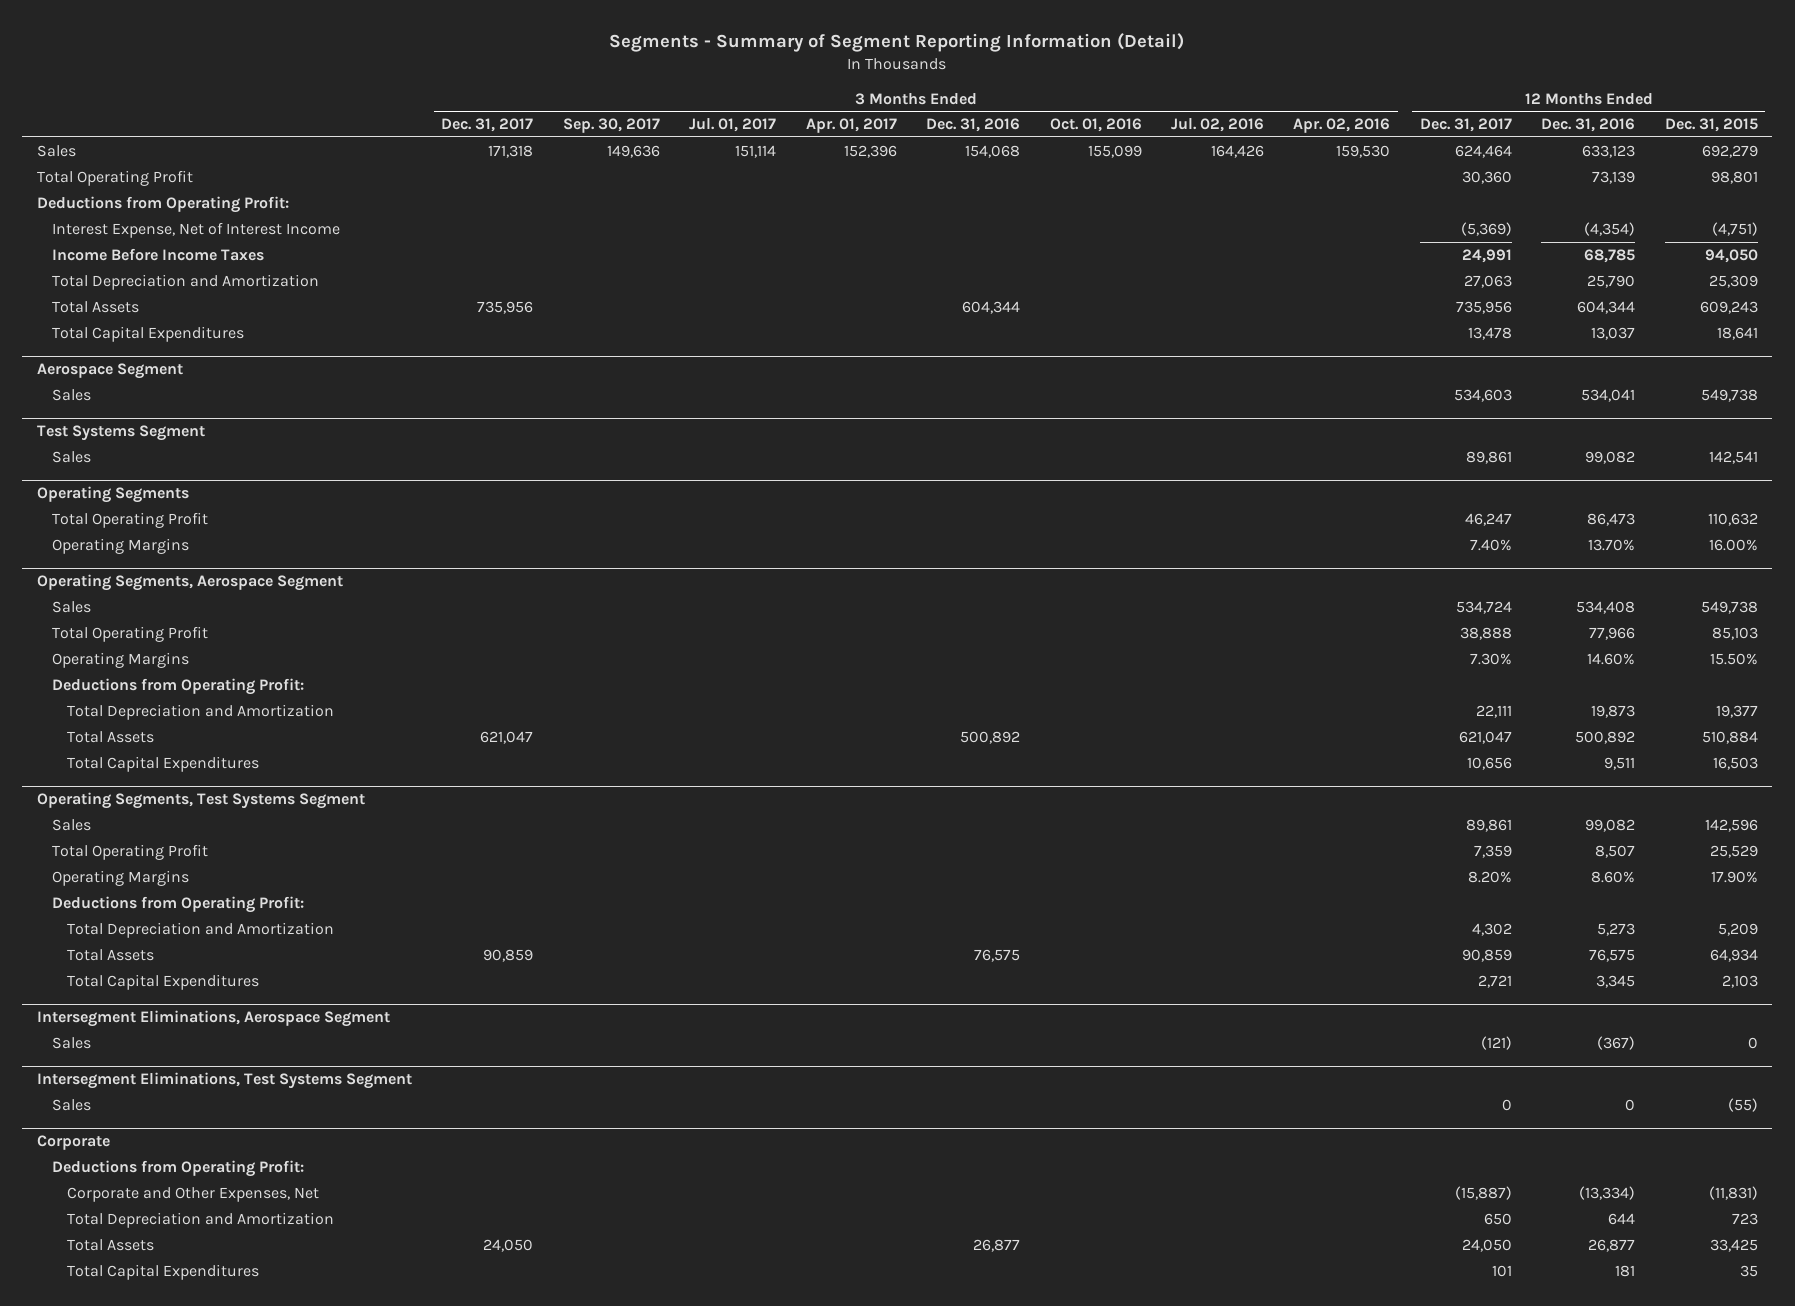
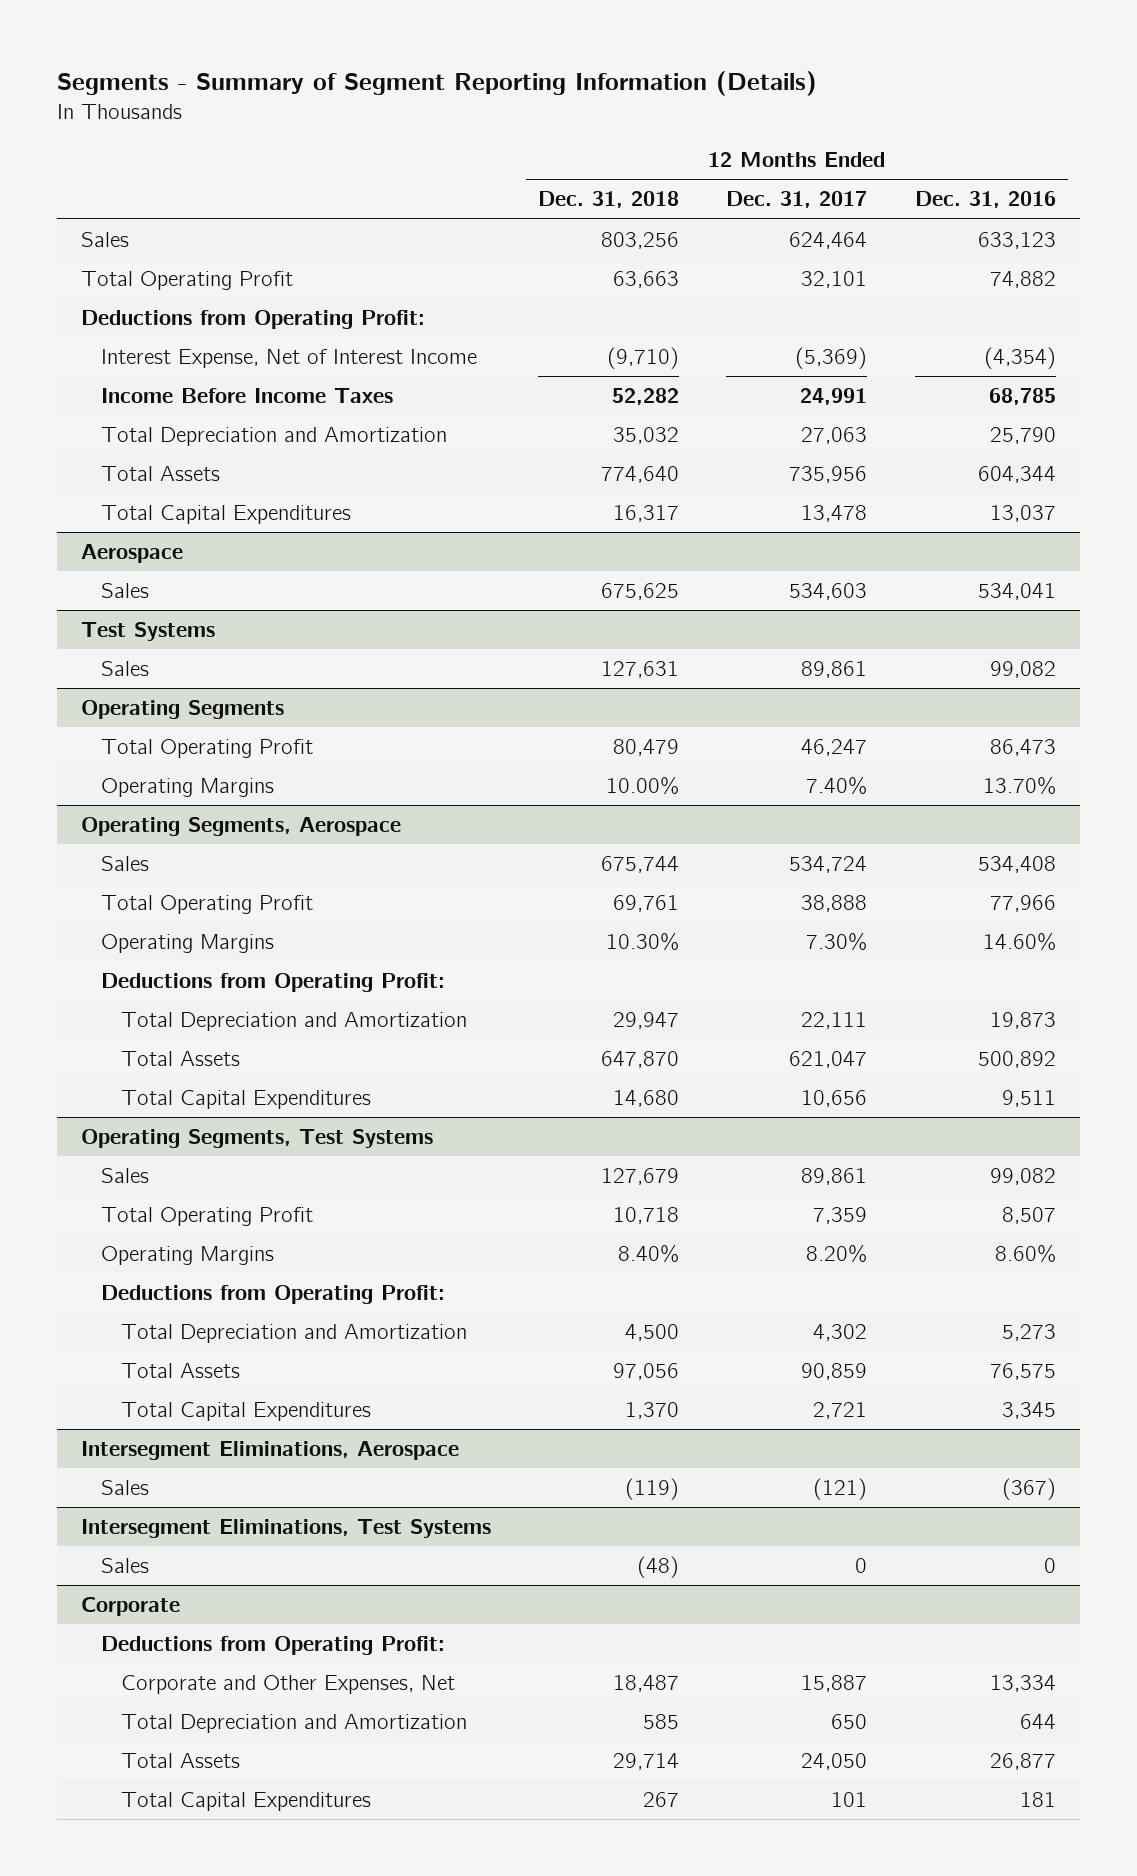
- Segments - Summary of Segment Reporting Information (Detail)
+ Segments - Summary of Segment Reporting Information (Details)
- | 3 Months Ended Dec. 31, 2017 | 3 Months Ended Sep. 30, 2017 | 3 Months Ended Jul. 01, 2017 | 3 Months Ended Apr. 01, 2017 | 3 Months Ended Dec. 31, 2016 | 3 Months Ended Oct. 01, 2016 | 3 Months Ended Jul. 02, 2016 | 3 Months Ended Apr. 02, 2016 | 12 Months Ended Dec. 31, 2017 | 12 Months Ended Dec. 31, 2016 | 12 Months Ended Dec. 31, 2015
+ | 12 Months Ended Dec. 31, 2018 | 12 Months Ended Dec. 31, 2017 | 12 Months Ended Dec. 31, 2016
- Total Operating Profit | | | | | | | | | 30,360 | 73,139 | 98,801
+ Total Operating Profit | 63,663 | 32,101 | 74,882
- Aerospace Segment
+ Aerospace
- Test Systems Segment
+ Test Systems
- Operating Segments, Aerospace Segment
+ Operating Segments, Aerospace
- Operating Segments, Test Systems Segment
+ Operating Segments, Test Systems
- Intersegment Eliminations, Aerospace Segment
+ Intersegment Eliminations, Aerospace
- Intersegment Eliminations, Test Systems Segment
+ Intersegment Eliminations, Test Systems
@ Corporate
- Corporate and Other Expenses, Net | | | | | | | | | (15,887) | (13,334) | (11,831)
+ Corporate and Other Expenses, Net | 18,487 | 15,887 | 13,334

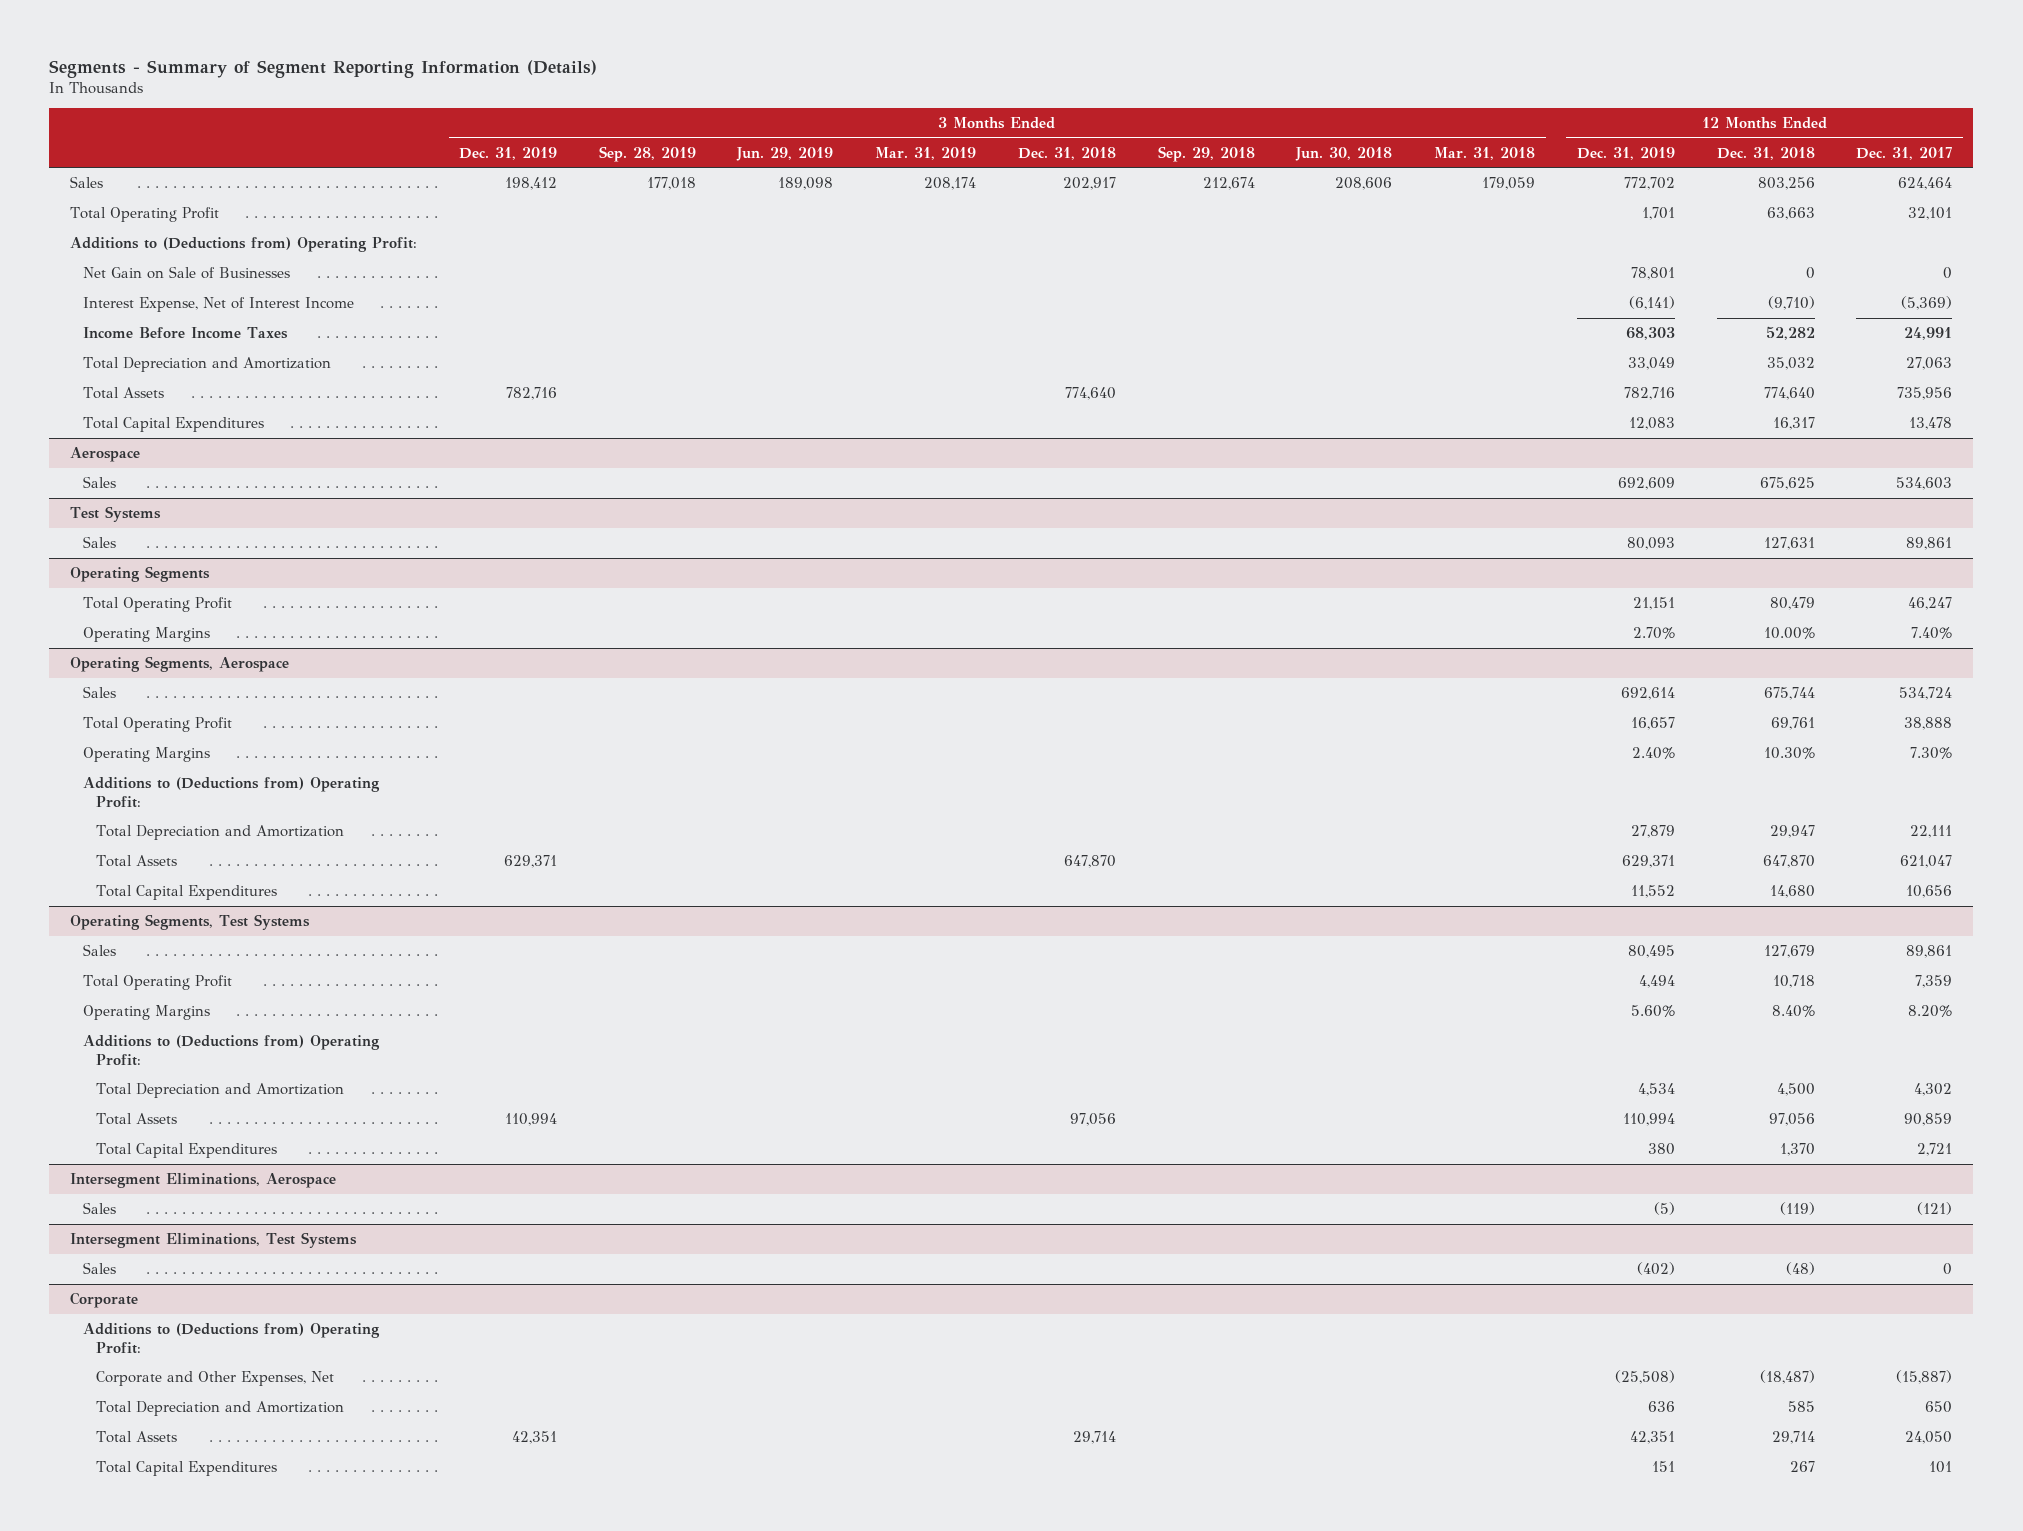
- | 12 Months Ended Dec. 31, 2018 | 12 Months Ended Dec. 31, 2017 | 12 Months Ended Dec. 31, 2016
+ | 3 Months Ended Dec. 31, 2019 | 3 Months Ended Sep. 28, 2019 | 3 Months Ended Jun. 29, 2019 | 3 Months Ended Mar. 31, 2019 | 3 Months Ended Dec. 31, 2018 | 3 Months Ended Sep. 29, 2018 | 3 Months Ended Jun. 30, 2018 | 3 Months Ended Mar. 31, 2018 | 12 Months Ended Dec. 31, 2019 | 12 Months Ended Dec. 31, 2018 | 12 Months Ended Dec. 31, 2017
- Deductions from Operating Profit:
+ Additions to (Deductions from) Operating Profit:
+ Net Gain on Sale of Businesses | | | | | | | | | 78,801 | 0 | 0
@ Operating Segments, Aerospace
- Deductions from Operating Profit:
+ Additions to (Deductions from) Operating Profit:
@ Operating Segments, Test Systems
- Deductions from Operating Profit:
+ Additions to (Deductions from) Operating Profit:
@ Corporate
- Deductions from Operating Profit:
- Corporate and Other Expenses, Net | 18,487 | 15,887 | 13,334
+ Additions to (Deductions from) Operating Profit:
+ Corporate and Other Expenses, Net | | | | | | | | | (25,508) | (18,487) | (15,887)

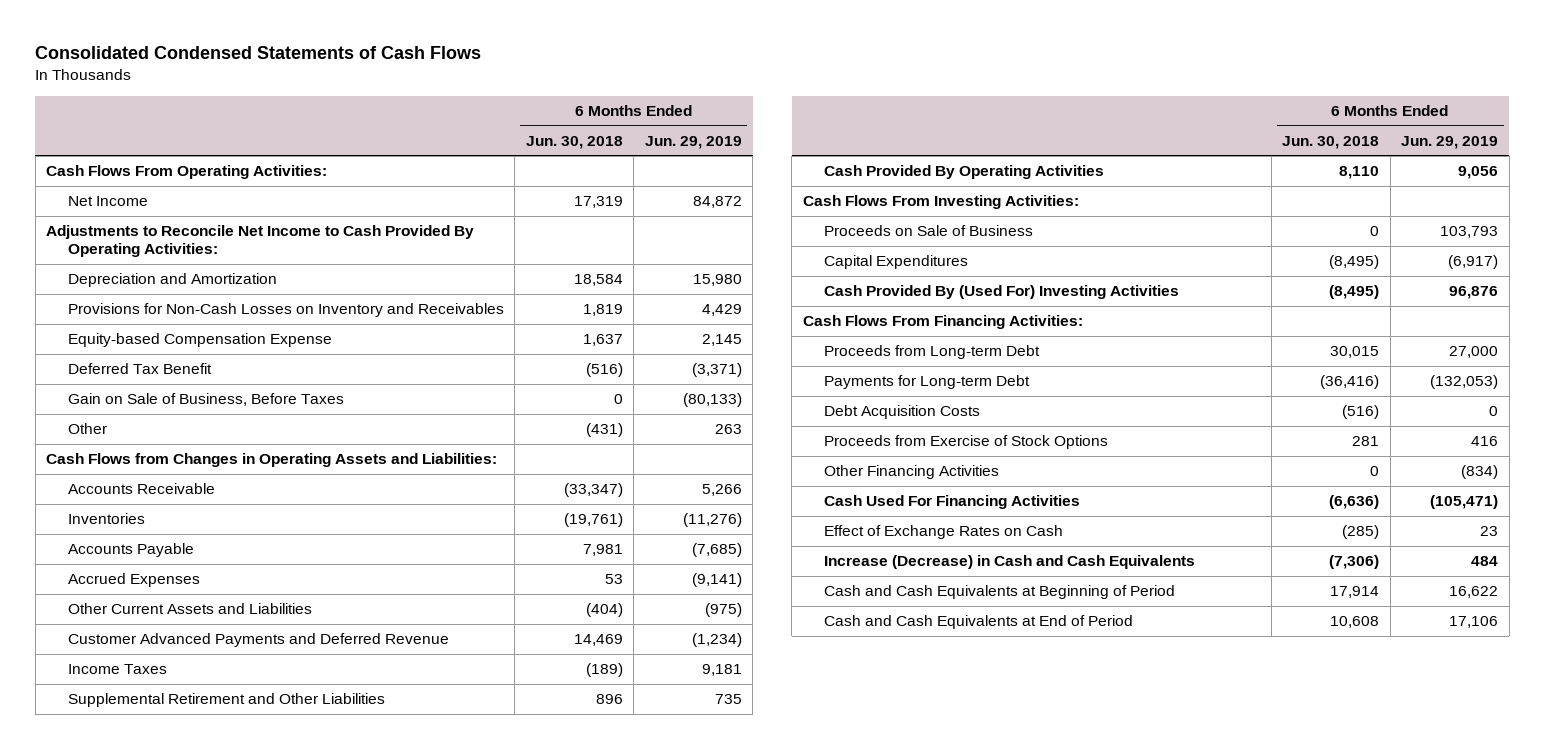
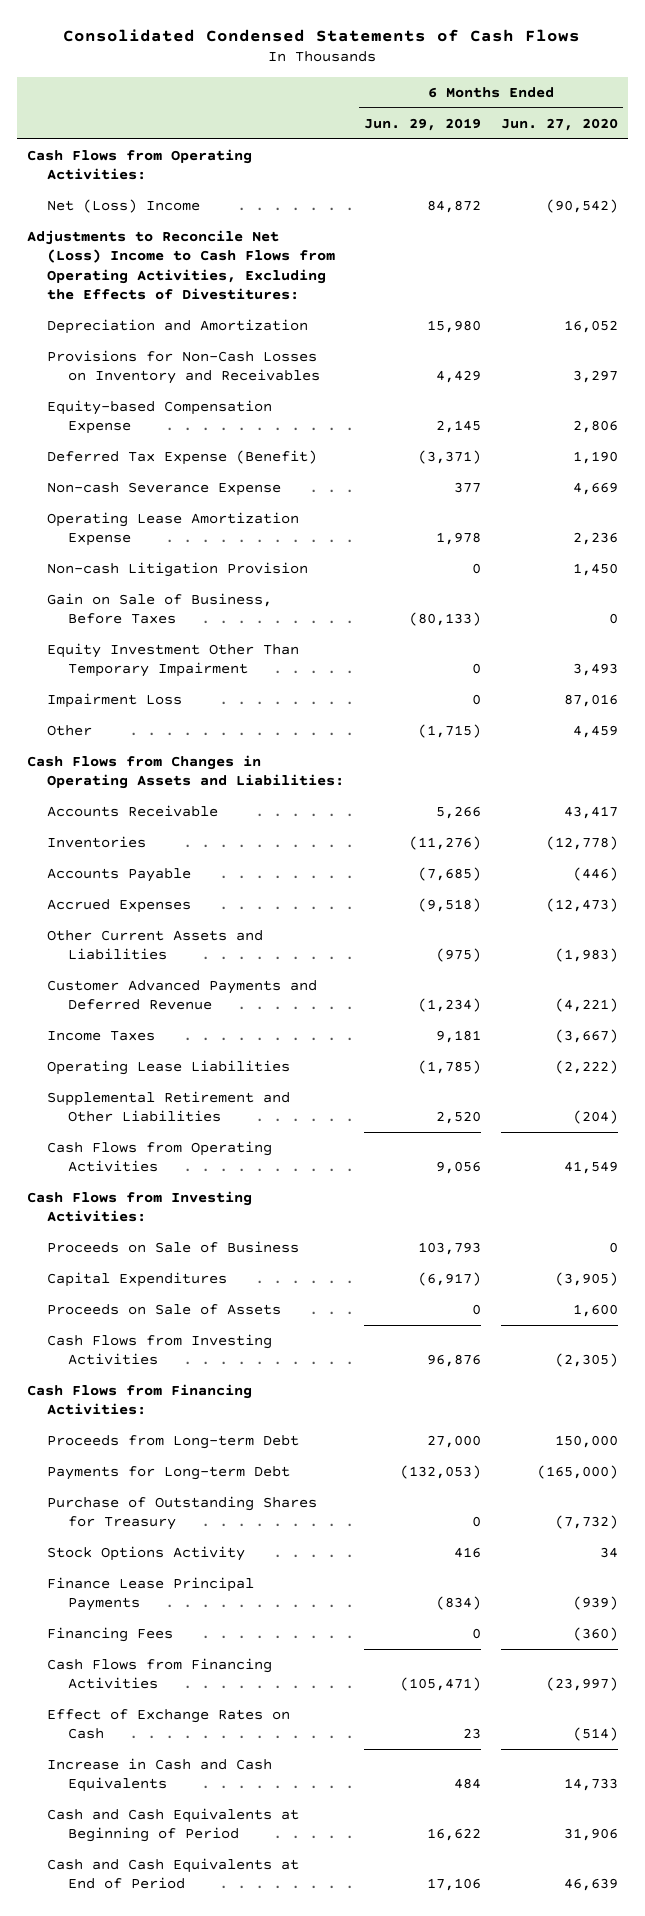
- | 6 Months Ended Jun. 30, 2018 | 6 Months Ended Jun. 29, 2019
+ | 6 Months Ended Jun. 29, 2019 | 6 Months Ended Jun. 27, 2020
- Cash Flows From Operating Activities:
- Net Income | 17,319 | 84,872
- Adjustments to Reconcile Net Income to Cash Provided By Operating Activities:
+ Cash Flows from Operating Activities:
+ Net (Loss) Income | 84,872 | (90,542)
+ Adjustments to Reconcile Net (Loss) Income to Cash Flows from Operating Activities, Excluding the Effects of Divestitures:
- Deferred Tax Benefit | (516) | (3,371)
+ Deferred Tax Expense (Benefit) | (3,371) | 1,190
+ Non-cash Severance Expense | 377 | 4,669
+ Operating Lease Amortization Expense | 1,978 | 2,236
+ Non-cash Litigation Provision | 0 | 1,450
- Other | (431) | 263
+ Equity Investment Other Than Temporary Impairment | 0 | 3,493
+ Impairment Loss | 0 | 87,016
+ Other | (1,715) | 4,459
- Accrued Expenses | 53 | (9,141)
+ Accrued Expenses | (9,518) | (12,473)
- Supplemental Retirement and Other Liabilities | 896 | 735
- Cash Provided By Operating Activities | 8,110 | 9,056
- Cash Flows From Investing Activities:
+ Operating Lease Liabilities | (1,785) | (2,222)
+ Supplemental Retirement and Other Liabilities | 2,520 | (204)
+ Cash Flows from Operating Activities | 9,056 | 41,549
+ Cash Flows from Investing Activities:
- Cash Provided By (Used For) Investing Activities | (8,495) | 96,876
- Cash Flows From Financing Activities:
+ Proceeds on Sale of Assets | 0 | 1,600
+ Cash Flows from Investing Activities | 96,876 | (2,305)
+ Cash Flows from Financing Activities:
- Debt Acquisition Costs | (516) | 0
- Proceeds from Exercise of Stock Options | 281 | 416
- Other Financing Activities | 0 | (834)
- Cash Used For Financing Activities | (6,636) | (105,471)
+ Purchase of Outstanding Shares for Treasury | 0 | (7,732)
+ Stock Options Activity | 416 | 34
+ Finance Lease Principal Payments | (834) | (939)
+ Financing Fees | 0 | (360)
+ Cash Flows from Financing Activities | (105,471) | (23,997)
- Increase (Decrease) in Cash and Cash Equivalents | (7,306) | 484
+ Increase in Cash and Cash Equivalents | 484 | 14,733

